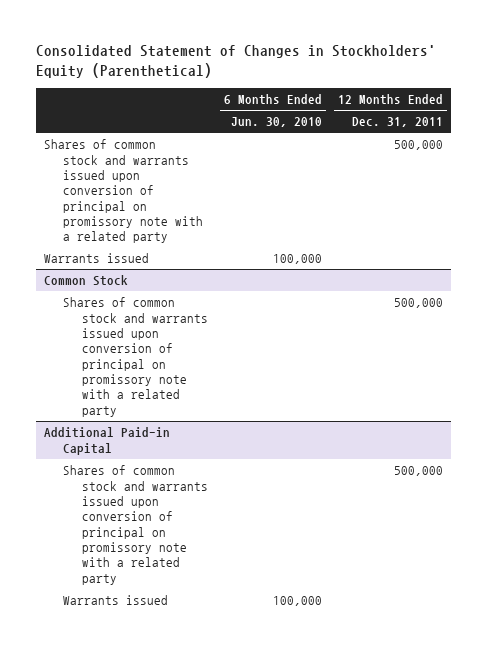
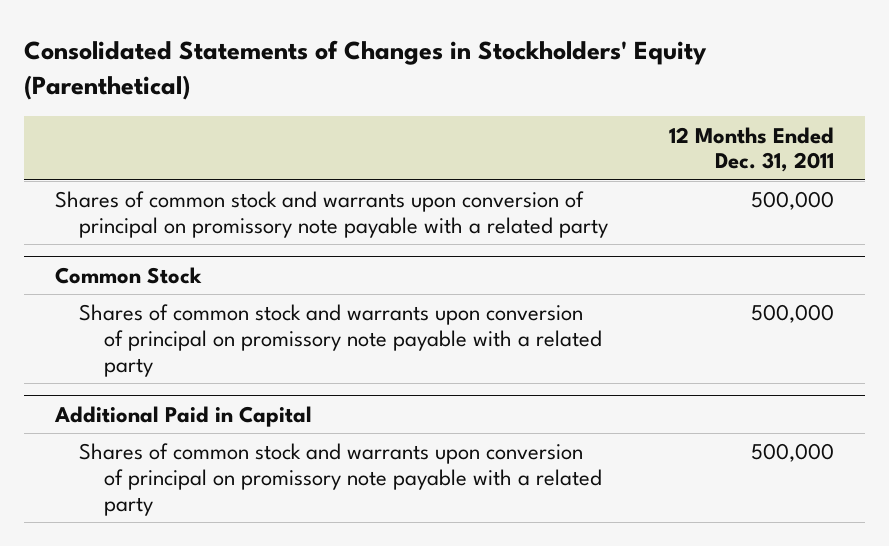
- Consolidated Statement of Changes in Stockholders' Equity (Parenthetical)
+ Consolidated Statements of Changes in Stockholders' Equity (Parenthetical)
- | 6 Months Ended Jun. 30, 2010 | 12 Months Ended Dec. 31, 2011
+ | 12 Months Ended Dec. 31, 2011
- Shares of common stock and warrants issued upon conversion of principal on promissory note with a related party | | 500,000
- Warrants issued | 100,000 |
+ Shares of common stock and warrants upon conversion of principal on promissory note payable with a related party | 500,000
@ Common Stock
- Shares of common stock and warrants issued upon conversion of principal on promissory note with a related party | | 500,000
- Additional Paid-in Capital
- Shares of common stock and warrants issued upon conversion of principal on promissory note with a related party | | 500,000
- Warrants issued | 100,000 |
@ Common Stock
+ Shares of common stock and warrants upon conversion of principal on promissory note payable with a related party | 500,000
+ Additional Paid in Capital
+ Shares of common stock and warrants upon conversion of principal on promissory note payable with a related party | 500,000

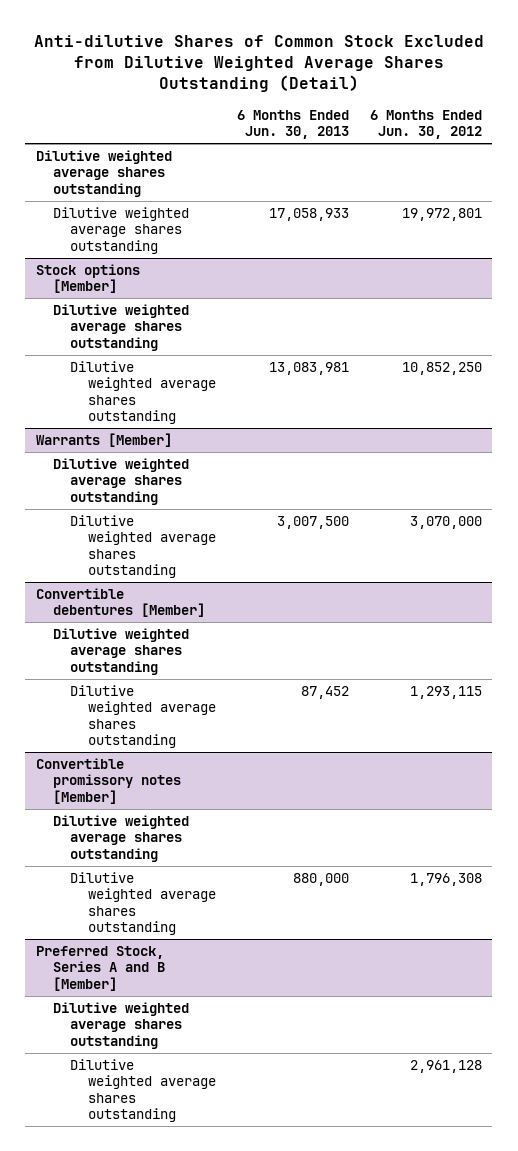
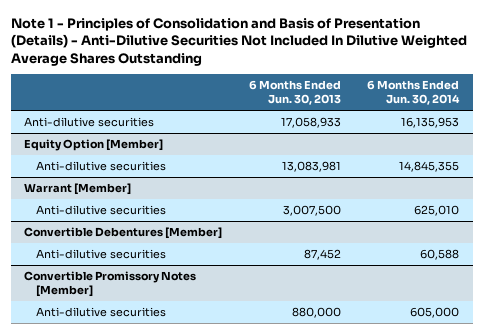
- Anti-dilutive Shares of Common Stock Excluded from Dilutive Weighted Average Shares Outstanding (Detail)
+ Note 1 - Principles of Consolidation and Basis of Presentation (Details) - Anti-Dilutive Securities Not Included In Dilutive Weighted Average Shares Outstanding
- | 6 Months Ended Jun. 30, 2013 | 6 Months Ended Jun. 30, 2012
+ | 6 Months Ended Jun. 30, 2013 | 6 Months Ended Jun. 30, 2014
- Dilutive weighted average shares outstanding
- Dilutive weighted average shares outstanding | 17,058,933 | 19,972,801
- Stock options [Member]
- Dilutive weighted average shares outstanding
- Dilutive weighted average shares outstanding | 13,083,981 | 10,852,250
- Warrants [Member]
- Dilutive weighted average shares outstanding
- Dilutive weighted average shares outstanding | 3,007,500 | 3,070,000
- Convertible debentures [Member]
- Dilutive weighted average shares outstanding
- Dilutive weighted average shares outstanding | 87,452 | 1,293,115
- Convertible promissory notes [Member]
- Dilutive weighted average shares outstanding
- Dilutive weighted average shares outstanding | 880,000 | 1,796,308
- Preferred Stock, Series A and B [Member]
- Dilutive weighted average shares outstanding
- Dilutive weighted average shares outstanding | | 2,961,128
+ Anti-dilutive securities | 17,058,933 | 16,135,953
+ Equity Option [Member]
+ Anti-dilutive securities | 13,083,981 | 14,845,355
+ Warrant [Member]
+ Anti-dilutive securities | 3,007,500 | 625,010
+ Convertible Debentures [Member]
+ Anti-dilutive securities | 87,452 | 60,588
+ Convertible Promissory Notes [Member]
+ Anti-dilutive securities | 880,000 | 605,000

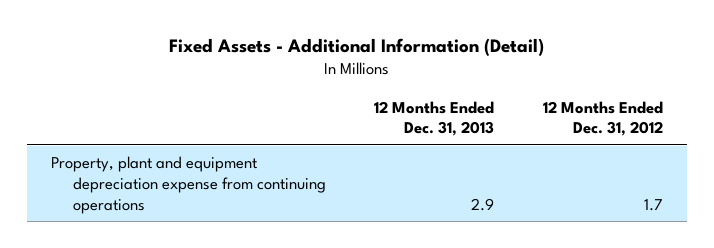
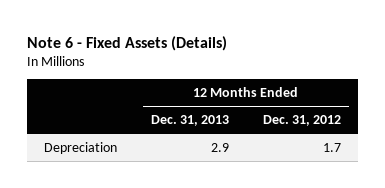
- Fixed Assets - Additional Information (Detail)
+ Note 6 - Fixed Assets (Details)
- Property, plant and equipment depreciation expense from continuing operations | 2.9 | 1.7
+ Depreciation | 2.9 | 1.7

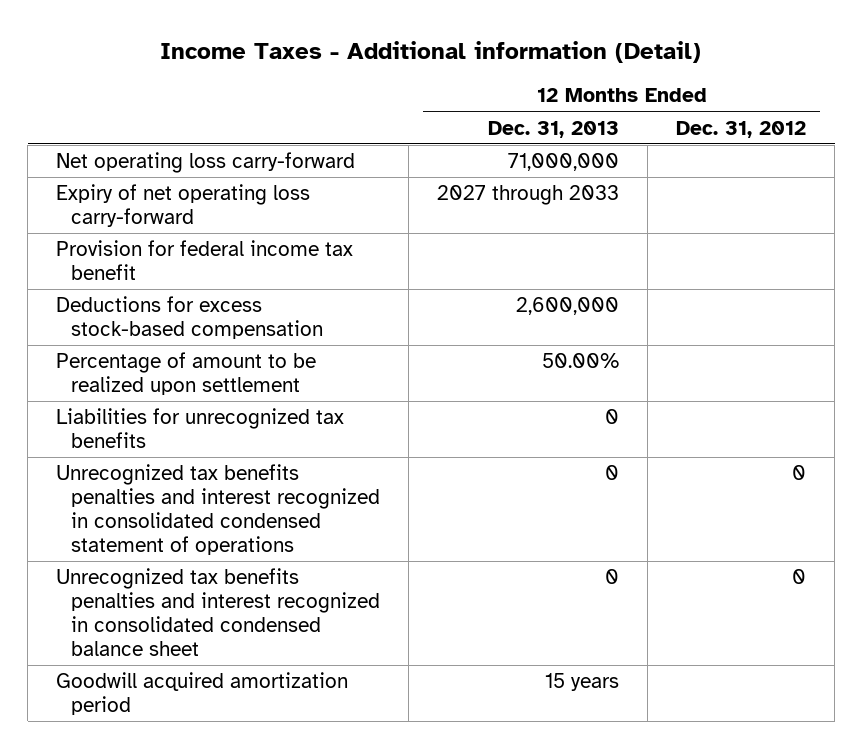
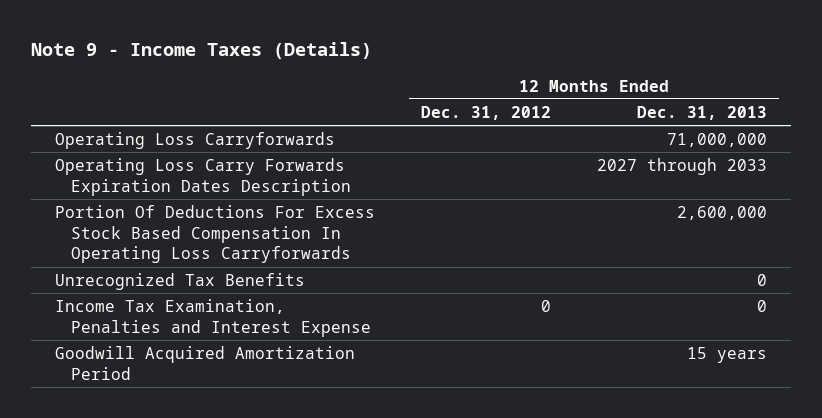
- Income Taxes - Additional information (Detail)
+ Note 9 - Income Taxes (Details)
- | 12 Months Ended Dec. 31, 2013 | 12 Months Ended Dec. 31, 2012
+ | 12 Months Ended Dec. 31, 2012 | 12 Months Ended Dec. 31, 2013
- Net operating loss carry-forward | 71,000,000 |
- Expiry of net operating loss carry-forward | 2027 through 2033 |
- Provision for federal income tax benefit
- Deductions for excess stock-based compensation | 2,600,000 |
- Percentage of amount to be realized upon settlement | 50.00% |
- Liabilities for unrecognized tax benefits | 0 |
- Unrecognized tax benefits penalties and interest recognized in consolidated condensed statement of operations | 0 | 0
- Unrecognized tax benefits penalties and interest recognized in consolidated condensed balance sheet | 0 | 0
- Goodwill acquired amortization period | 15 years |
+ Operating Loss Carryforwards | | 71,000,000
+ Operating Loss Carry Forwards Expiration Dates Description | | 2027 through 2033
+ Portion Of Deductions For Excess Stock Based Compensation In Operating Loss Carryforwards | | 2,600,000
+ Unrecognized Tax Benefits | | 0
+ Income Tax Examination, Penalties and Interest Expense | 0 | 0
+ Goodwill Acquired Amortization Period | | 15 years

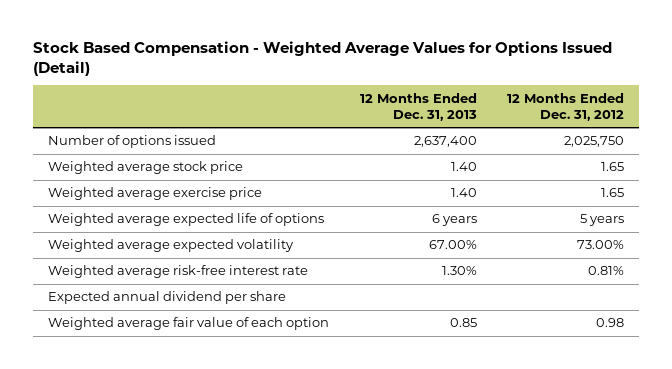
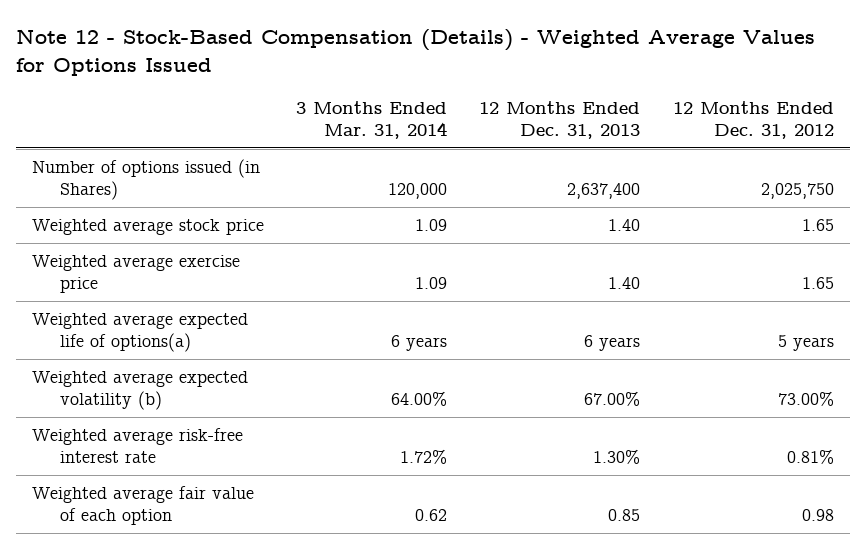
- Stock Based Compensation - Weighted Average Values for Options Issued (Detail)
+ Note 12 - Stock-Based Compensation (Details) - Weighted Average Values for Options Issued
- | 12 Months Ended Dec. 31, 2013 | 12 Months Ended Dec. 31, 2012
+ | 3 Months Ended Mar. 31, 2014 | 12 Months Ended Dec. 31, 2013 | 12 Months Ended Dec. 31, 2012
- Number of options issued | 2,637,400 | 2,025,750
+ Number of options issued (in Shares) | 120,000 | 2,637,400 | 2,025,750
- Weighted average expected life of options | 6 years | 5 years
- Weighted average expected volatility | 67.00% | 73.00%
+ Weighted average expected life of options(a) | 6 years | 6 years | 5 years
+ Weighted average expected volatility (b) | 64.00% | 67.00% | 73.00%
- Expected annual dividend per share

